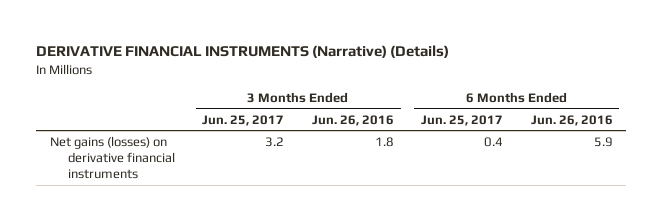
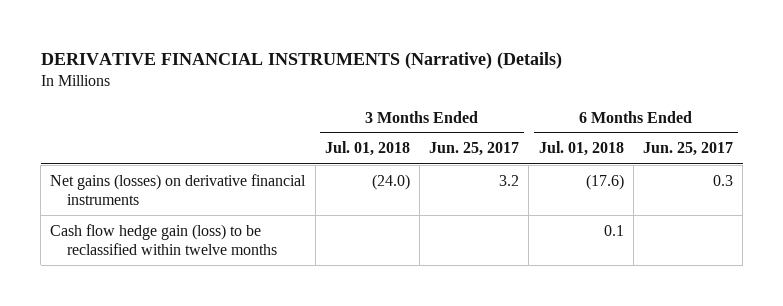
- | 3 Months Ended Jun. 25, 2017 | 3 Months Ended Jun. 26, 2016 | 6 Months Ended Jun. 25, 2017 | 6 Months Ended Jun. 26, 2016
+ | 3 Months Ended Jul. 01, 2018 | 3 Months Ended Jun. 25, 2017 | 6 Months Ended Jul. 01, 2018 | 6 Months Ended Jun. 25, 2017
- Net gains (losses) on derivative financial instruments | 3.2 | 1.8 | 0.4 | 5.9
+ Net gains (losses) on derivative financial instruments | (24.0) | 3.2 | (17.6) | 0.3
+ Cash flow hedge gain (loss) to be reclassified within twelve months | | | 0.1 |

